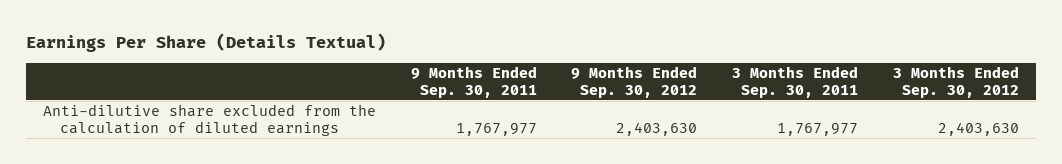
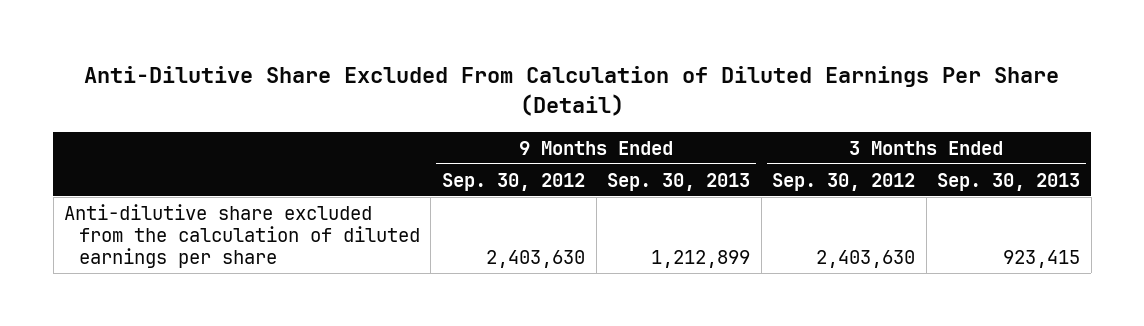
- Earnings Per Share (Details Textual)
+ Anti-Dilutive Share Excluded From Calculation of Diluted Earnings Per Share (Detail)
- | 9 Months Ended Sep. 30, 2011 | 9 Months Ended Sep. 30, 2012 | 3 Months Ended Sep. 30, 2011 | 3 Months Ended Sep. 30, 2012
+ | 9 Months Ended Sep. 30, 2012 | 9 Months Ended Sep. 30, 2013 | 3 Months Ended Sep. 30, 2012 | 3 Months Ended Sep. 30, 2013
- Anti-dilutive share excluded from the calculation of diluted earnings | 1,767,977 | 2,403,630 | 1,767,977 | 2,403,630
+ Anti-dilutive share excluded from the calculation of diluted earnings per share | 2,403,630 | 1,212,899 | 2,403,630 | 923,415

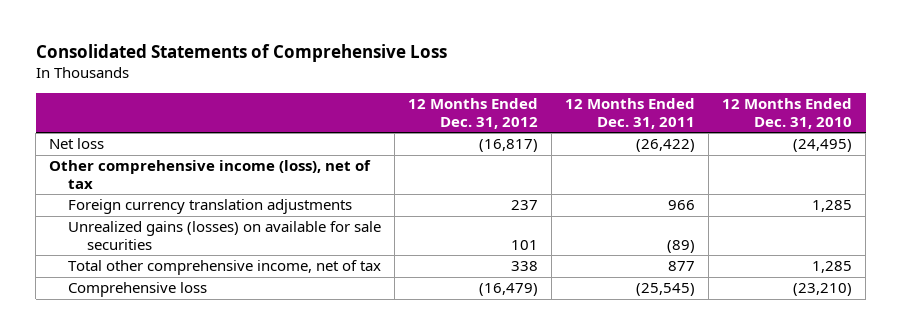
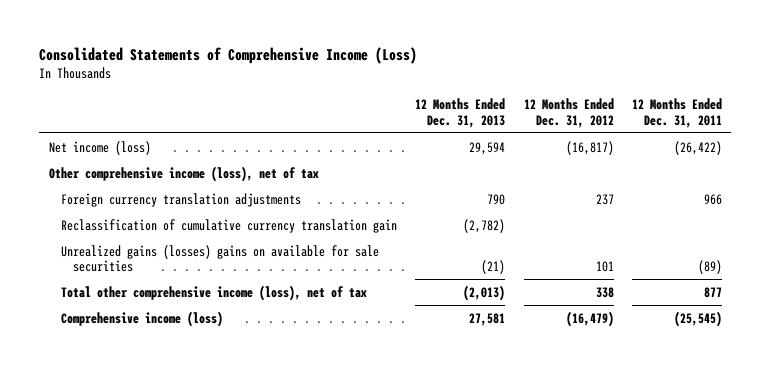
- Consolidated Statements of Comprehensive Loss
+ Consolidated Statements of Comprehensive Income (Loss)
- | 12 Months Ended Dec. 31, 2012 | 12 Months Ended Dec. 31, 2011 | 12 Months Ended Dec. 31, 2010
+ | 12 Months Ended Dec. 31, 2013 | 12 Months Ended Dec. 31, 2012 | 12 Months Ended Dec. 31, 2011
- Net loss | (16,817) | (26,422) | (24,495)
+ Net income (loss) | 29,594 | (16,817) | (26,422)
- Unrealized gains (losses) on available for sale securities | 101 | (89) |
- Total other comprehensive income, net of tax | 338 | 877 | 1,285
- Comprehensive loss | (16,479) | (25,545) | (23,210)
+ Reclassification of cumulative currency translation gain | (2,782) | |
+ Unrealized gains (losses) gains on available for sale securities | (21) | 101 | (89)
+ Total other comprehensive income (loss), net of tax | (2,013) | 338 | 877
+ Comprehensive income (loss) | 27,581 | (16,479) | (25,545)

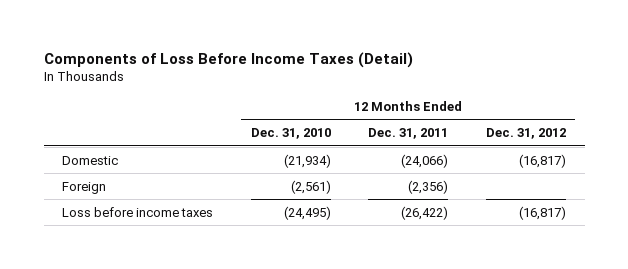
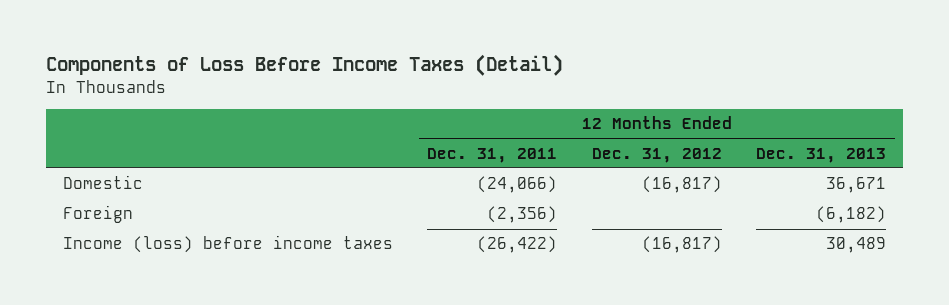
- | 12 Months Ended Dec. 31, 2010 | 12 Months Ended Dec. 31, 2011 | 12 Months Ended Dec. 31, 2012
+ | 12 Months Ended Dec. 31, 2011 | 12 Months Ended Dec. 31, 2012 | 12 Months Ended Dec. 31, 2013
- Loss before income taxes | (24,495) | (26,422) | (16,817)
+ Income (loss) before income taxes | (26,422) | (16,817) | 30,489

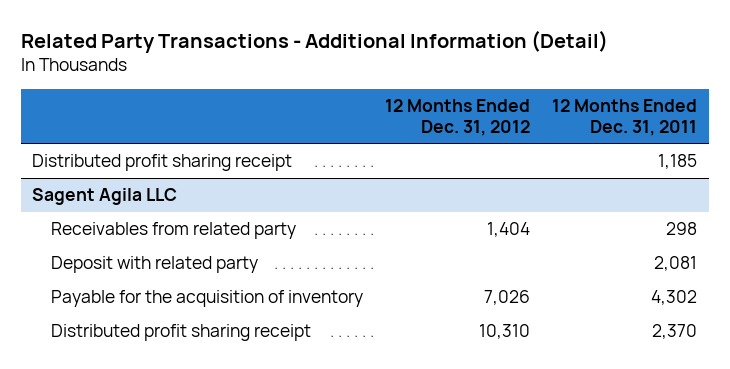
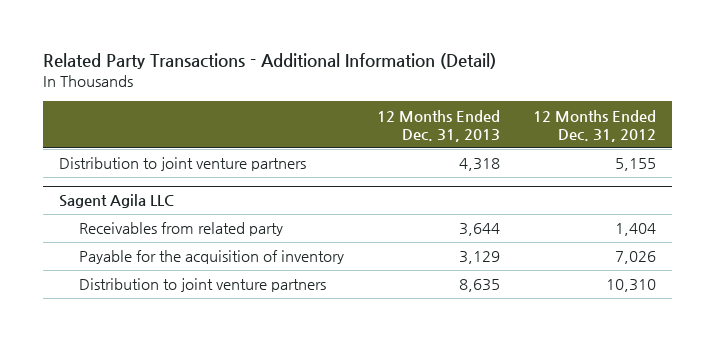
- | 12 Months Ended Dec. 31, 2012 | 12 Months Ended Dec. 31, 2011
+ | 12 Months Ended Dec. 31, 2013 | 12 Months Ended Dec. 31, 2012
- Distributed profit sharing receipt | | 1,185
+ Distribution to joint venture partners | 4,318 | 5,155
@ Sagent Agila LLC
- Deposit with related party | | 2,081
- Distributed profit sharing receipt | 10,310 | 2,370
+ Distribution to joint venture partners | 8,635 | 10,310

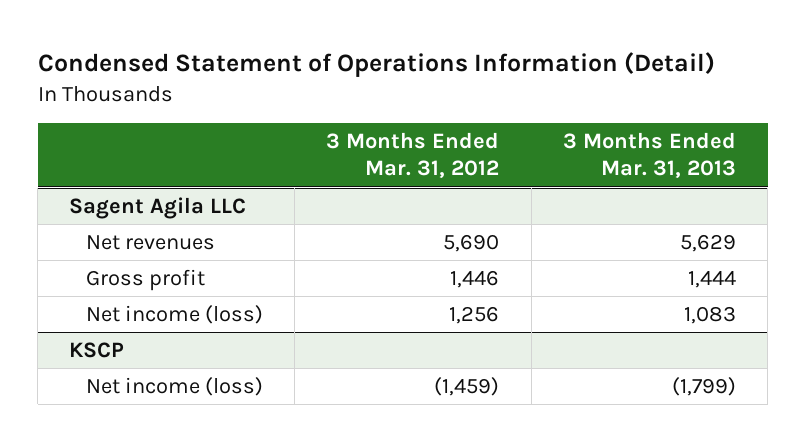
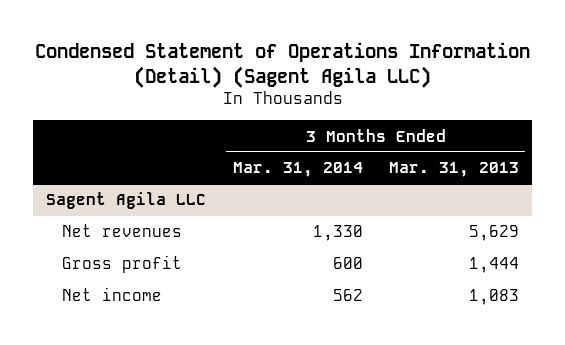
- Condensed Statement of Operations Information (Detail)
+ Condensed Statement of Operations Information (Detail) (Sagent Agila LLC)
- | 3 Months Ended Mar. 31, 2012 | 3 Months Ended Mar. 31, 2013
+ | 3 Months Ended Mar. 31, 2014 | 3 Months Ended Mar. 31, 2013
@ Sagent Agila LLC
- Net income (loss) | 1,256 | 1,083
- KSCP
- Net income (loss) | (1,459) | (1,799)
@ Sagent Agila LLC
+ Net income | 562 | 1,083

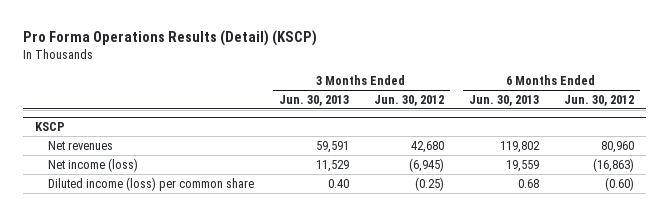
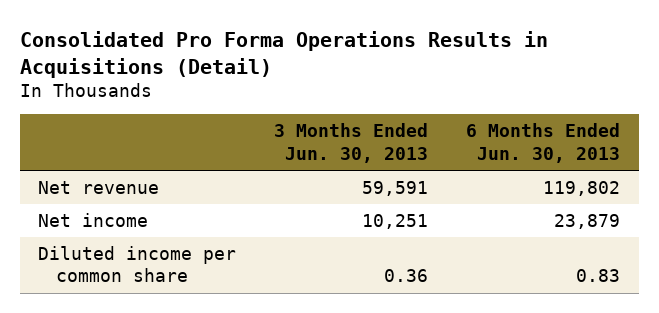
- Pro Forma Operations Results (Detail) (KSCP)
+ Consolidated Pro Forma Operations Results in Acquisitions (Detail)
- | 3 Months Ended Jun. 30, 2013 | 3 Months Ended Jun. 30, 2012 | 6 Months Ended Jun. 30, 2013 | 6 Months Ended Jun. 30, 2012
+ | 3 Months Ended Jun. 30, 2013 | 6 Months Ended Jun. 30, 2013
- KSCP
- Net revenues | 59,591 | 42,680 | 119,802 | 80,960
- Net income (loss) | 11,529 | (6,945) | 19,559 | (16,863)
- Diluted income (loss) per common share | 0.40 | (0.25) | 0.68 | (0.60)
+ Net revenue | 59,591 | 119,802
+ Net income | 10,251 | 23,879
+ Diluted income per common share | 0.36 | 0.83

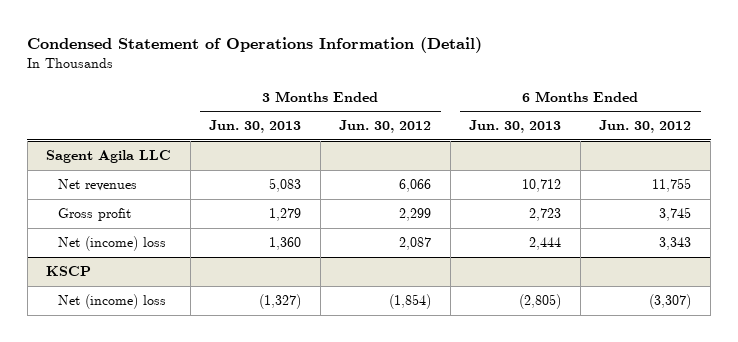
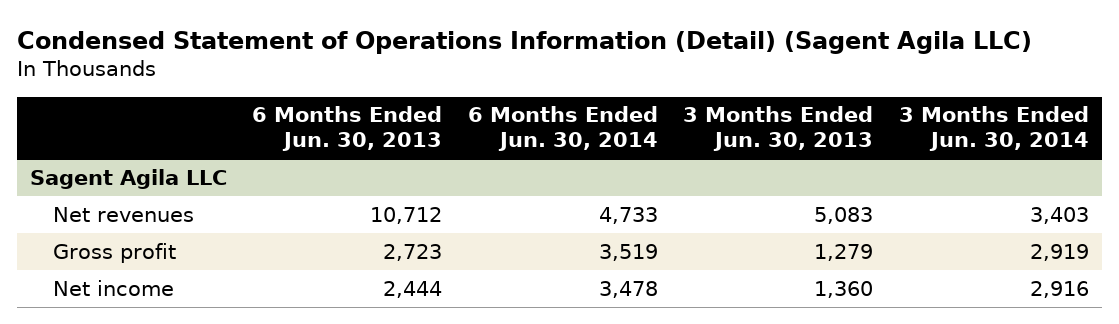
- Condensed Statement of Operations Information (Detail)
+ Condensed Statement of Operations Information (Detail) (Sagent Agila LLC)
- | 3 Months Ended Jun. 30, 2013 | 3 Months Ended Jun. 30, 2012 | 6 Months Ended Jun. 30, 2013 | 6 Months Ended Jun. 30, 2012
+ | 6 Months Ended Jun. 30, 2013 | 6 Months Ended Jun. 30, 2014 | 3 Months Ended Jun. 30, 2013 | 3 Months Ended Jun. 30, 2014
@ Sagent Agila LLC
- Net (income) loss | 1,360 | 2,087 | 2,444 | 3,343
- KSCP
- Net (income) loss | (1,327) | (1,854) | (2,805) | (3,307)
@ Sagent Agila LLC
+ Net income | 2,444 | 3,478 | 1,360 | 2,916

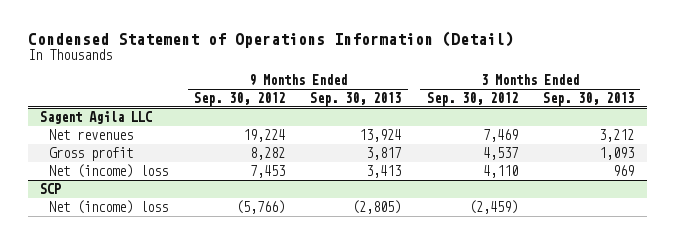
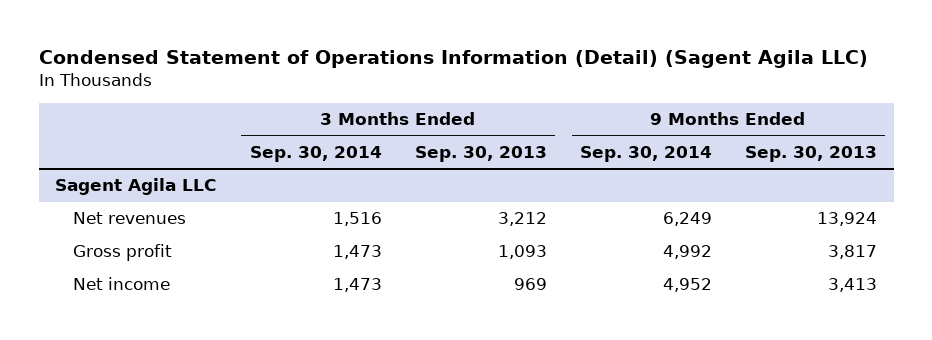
- Condensed Statement of Operations Information (Detail)
+ Condensed Statement of Operations Information (Detail) (Sagent Agila LLC)
- | 9 Months Ended Sep. 30, 2012 | 9 Months Ended Sep. 30, 2013 | 3 Months Ended Sep. 30, 2012 | 3 Months Ended Sep. 30, 2013
+ | 3 Months Ended Sep. 30, 2014 | 3 Months Ended Sep. 30, 2013 | 9 Months Ended Sep. 30, 2014 | 9 Months Ended Sep. 30, 2013
@ Sagent Agila LLC
- Net (income) loss | 7,453 | 3,413 | 4,110 | 969
- SCP
- Net (income) loss | (5,766) | (2,805) | (2,459) |
@ Sagent Agila LLC
+ Net income | 1,473 | 969 | 4,952 | 3,413

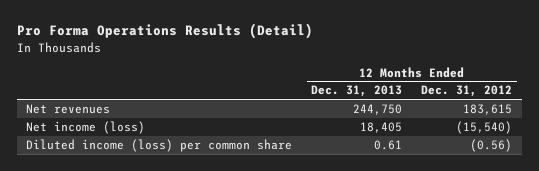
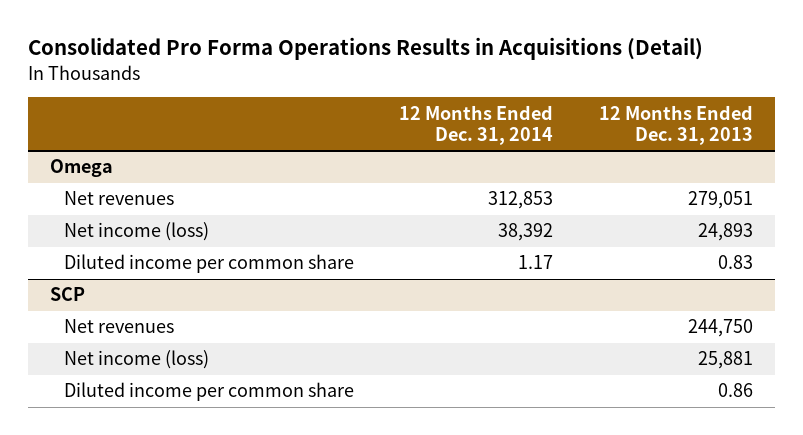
- Pro Forma Operations Results (Detail)
+ Consolidated Pro Forma Operations Results in Acquisitions (Detail)
- | 12 Months Ended Dec. 31, 2013 | 12 Months Ended Dec. 31, 2012
+ | 12 Months Ended Dec. 31, 2014 | 12 Months Ended Dec. 31, 2013
+ Omega
+ Net revenues | 312,853 | 279,051
+ Net income (loss) | 38,392 | 24,893
+ Diluted income per common share | 1.17 | 0.83
+ SCP
- Net income (loss) | 18,405 | (15,540)
- Diluted income (loss) per common share | 0.61 | (0.56)
+ Net income (loss) | | 25,881
+ Diluted income per common share | | 0.86

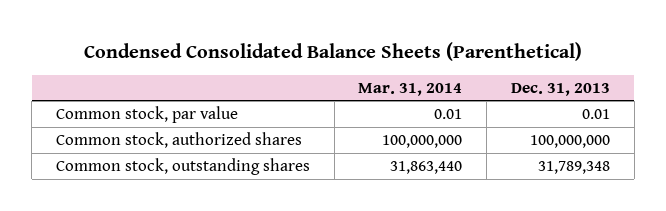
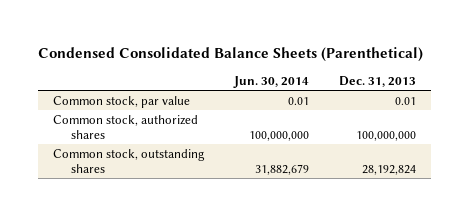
- | Mar. 31, 2014 | Dec. 31, 2013
+ | Jun. 30, 2014 | Dec. 31, 2013
- Common stock, outstanding shares | 31,863,440 | 31,789,348
+ Common stock, outstanding shares | 31,882,679 | 28,192,824

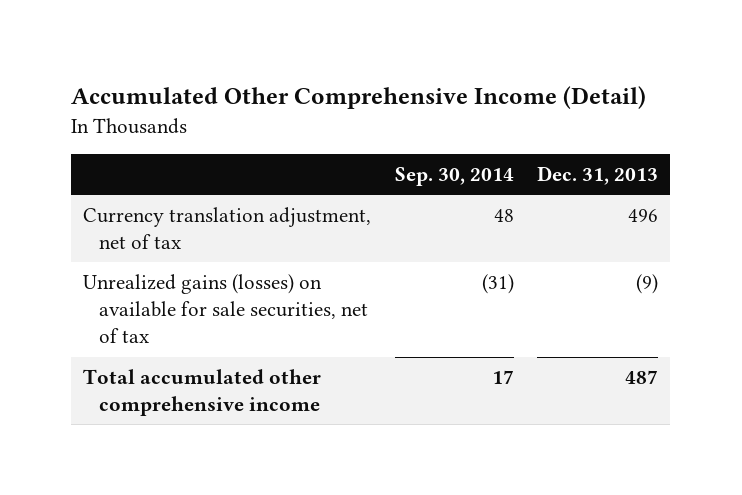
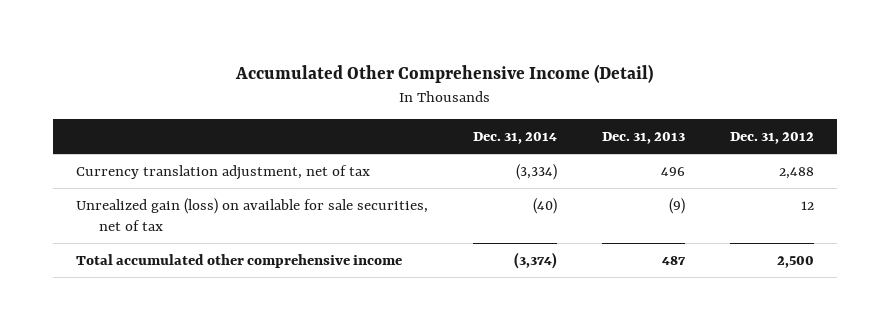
- | Sep. 30, 2014 | Dec. 31, 2013
+ | Dec. 31, 2014 | Dec. 31, 2013 | Dec. 31, 2012
- Unrealized gains (losses) on available for sale securities, net of tax | (31) | (9)
+ Unrealized gain (loss) on available for sale securities, net of tax | (40) | (9) | 12

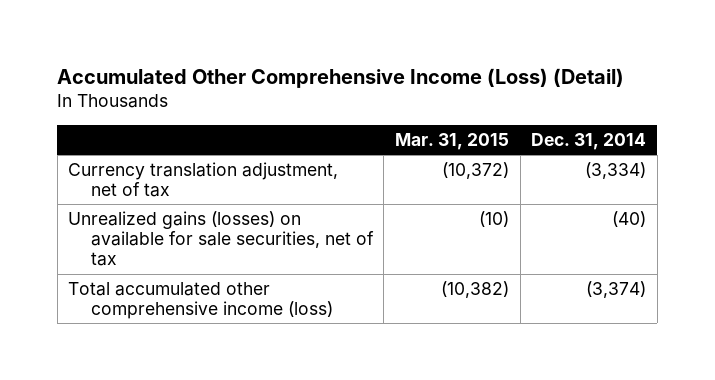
- Accumulated Other Comprehensive Income (Detail)
+ Accumulated Other Comprehensive Income (Loss) (Detail)
- | Dec. 31, 2014 | Dec. 31, 2013 | Dec. 31, 2012
+ | Mar. 31, 2015 | Dec. 31, 2014
- Unrealized gain (loss) on available for sale securities, net of tax | (40) | (9) | 12
- Total accumulated other comprehensive income | (3,374) | 487 | 2,500
+ Unrealized gains (losses) on available for sale securities, net of tax | (10) | (40)
+ Total accumulated other comprehensive income (loss) | (10,382) | (3,374)

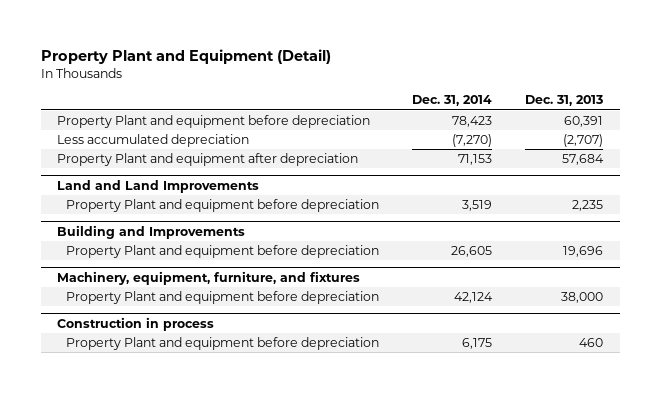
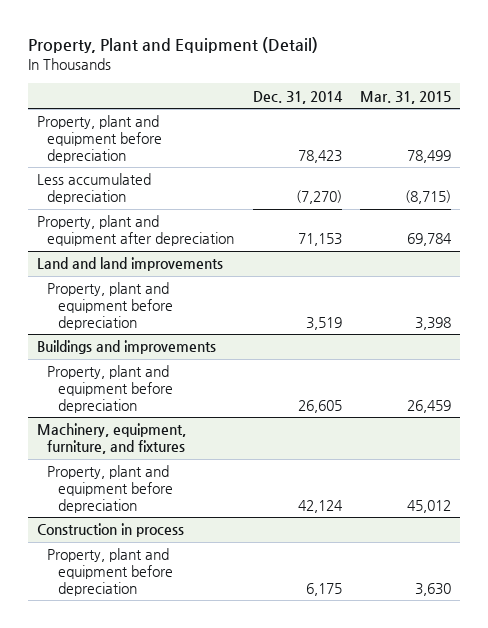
- Property Plant and Equipment (Detail)
+ Property, Plant and Equipment (Detail)
- | Dec. 31, 2014 | Dec. 31, 2013
+ | Dec. 31, 2014 | Mar. 31, 2015
- Property Plant and equipment before depreciation | 78,423 | 60,391
+ Property, plant and equipment before depreciation | 78,423 | 78,499
- Property Plant and equipment after depreciation | 71,153 | 57,684
- Land and Land Improvements
- Property Plant and equipment before depreciation | 3,519 | 2,235
- Building and Improvements
- Property Plant and equipment before depreciation | 26,605 | 19,696
+ Property, plant and equipment after depreciation | 71,153 | 69,784
+ Land and land improvements
+ Property, plant and equipment before depreciation | 3,519 | 3,398
+ Buildings and improvements
+ Property, plant and equipment before depreciation | 26,605 | 26,459
@ Machinery, equipment, furniture, and fixtures
- Property Plant and equipment before depreciation | 42,124 | 38,000
+ Property, plant and equipment before depreciation | 42,124 | 45,012
@ Construction in process
- Property Plant and equipment before depreciation | 6,175 | 460
+ Property, plant and equipment before depreciation | 6,175 | 3,630

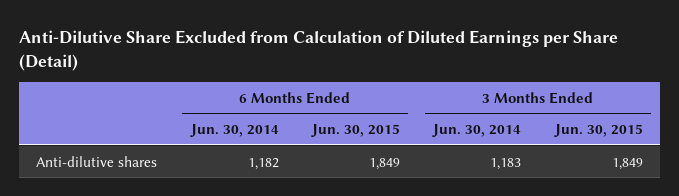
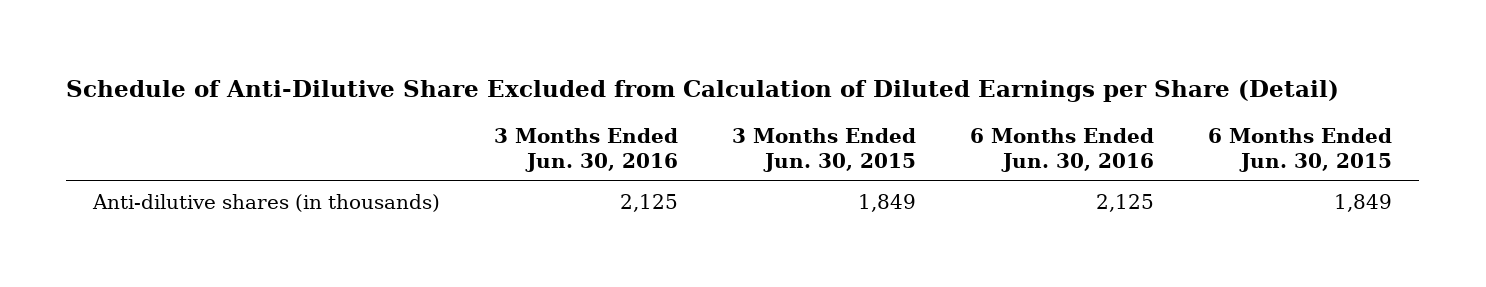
- Anti-Dilutive Share Excluded from Calculation of Diluted Earnings per Share (Detail)
+ Schedule of Anti-Dilutive Share Excluded from Calculation of Diluted Earnings per Share (Detail)
- | 6 Months Ended Jun. 30, 2014 | 6 Months Ended Jun. 30, 2015 | 3 Months Ended Jun. 30, 2014 | 3 Months Ended Jun. 30, 2015
+ | 3 Months Ended Jun. 30, 2016 | 3 Months Ended Jun. 30, 2015 | 6 Months Ended Jun. 30, 2016 | 6 Months Ended Jun. 30, 2015
- Anti-dilutive shares | 1,182 | 1,849 | 1,183 | 1,849
+ Anti-dilutive shares (in thousands) | 2,125 | 1,849 | 2,125 | 1,849

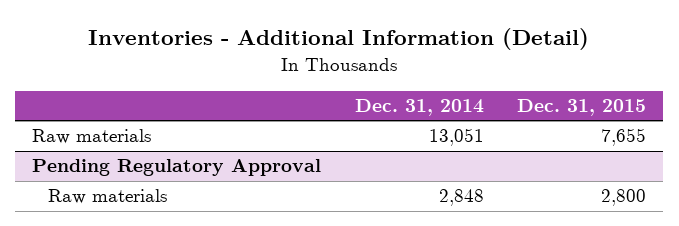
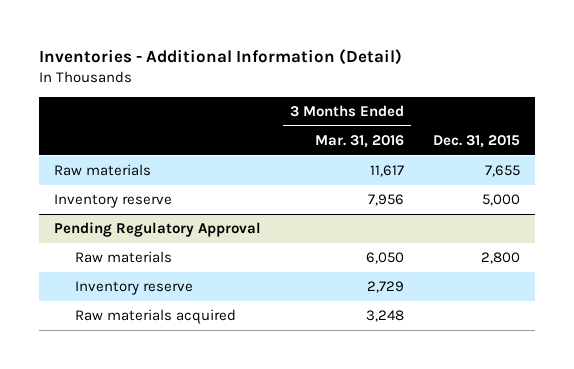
- | Dec. 31, 2014 | Dec. 31, 2015
+ | 3 Months Ended Mar. 31, 2016 | Dec. 31, 2015
+ Inventory reserve | 7,956 | 5,000
@ Pending Regulatory Approval
+ Inventory reserve | 2,729 |
+ Raw materials acquired | 3,248 |

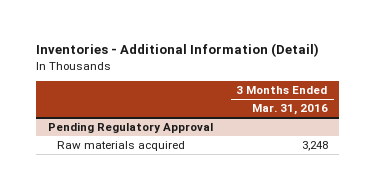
- | 3 Months Ended Mar. 31, 2016 | Dec. 31, 2015
+ | 3 Months Ended Mar. 31, 2016
- Raw materials | 11,617 | 7,655
- Inventory reserve | 7,956 | 5,000
@ Pending Regulatory Approval
- Raw materials | 6,050 | 2,800
- Inventory reserve | 2,729 |

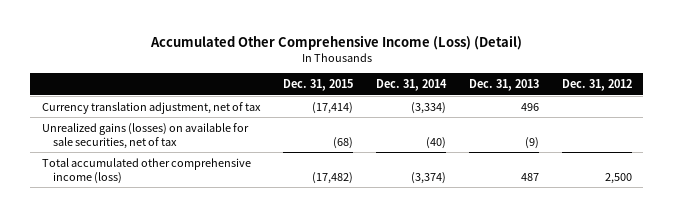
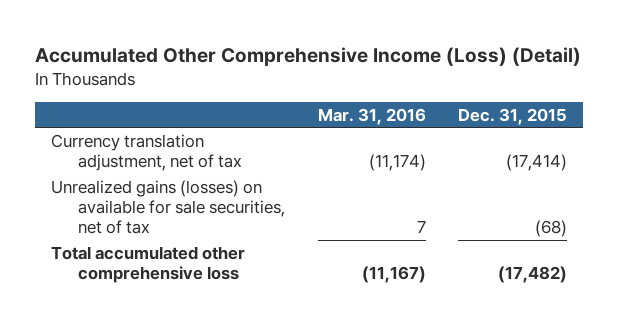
- | Dec. 31, 2015 | Dec. 31, 2014 | Dec. 31, 2013 | Dec. 31, 2012
+ | Mar. 31, 2016 | Dec. 31, 2015
- Total accumulated other comprehensive income (loss) | (17,482) | (3,374) | 487 | 2,500
+ Total accumulated other comprehensive loss | (11,167) | (17,482)

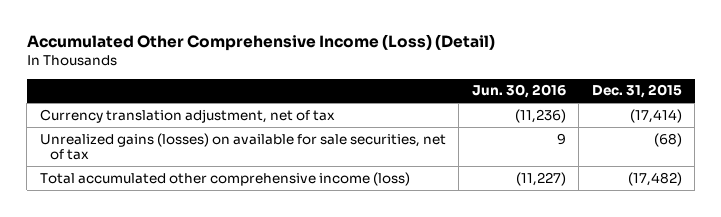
- | Mar. 31, 2016 | Dec. 31, 2015
+ | Jun. 30, 2016 | Dec. 31, 2015
- Total accumulated other comprehensive loss | (11,167) | (17,482)
+ Total accumulated other comprehensive income (loss) | (11,227) | (17,482)

